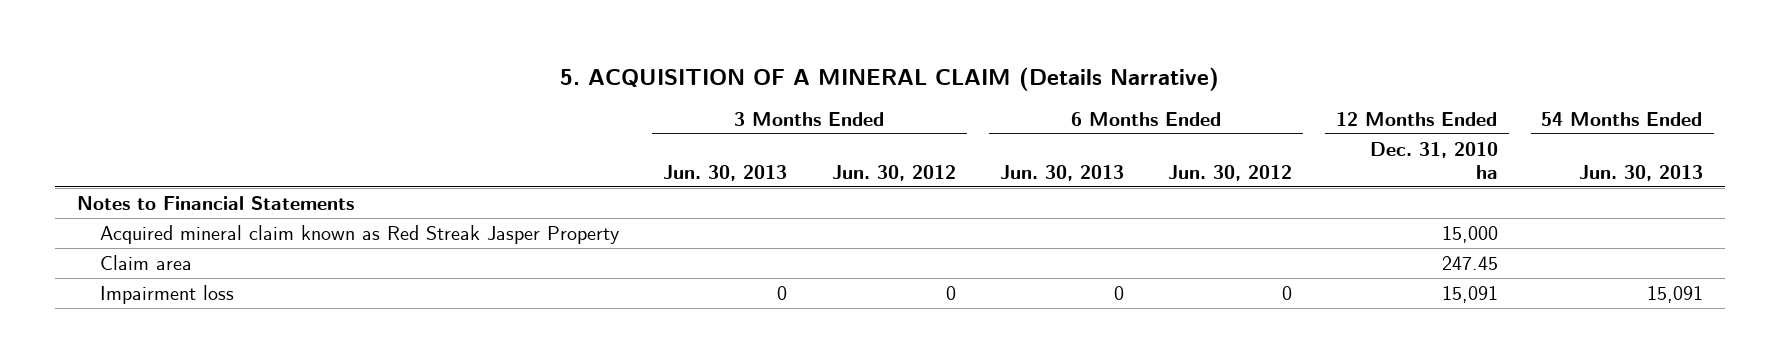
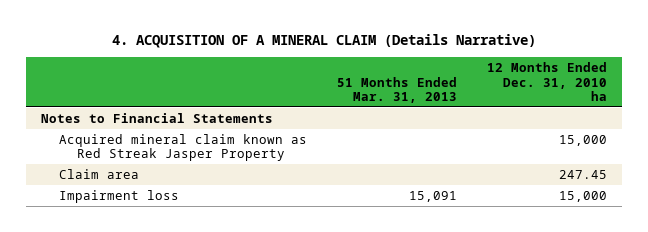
- 5. ACQUISITION OF A MINERAL CLAIM (Details Narrative)
+ 4. ACQUISITION OF A MINERAL CLAIM (Details Narrative)
- | 3 Months Ended Jun. 30, 2013 | 3 Months Ended Jun. 30, 2012 | 6 Months Ended Jun. 30, 2013 | 6 Months Ended Jun. 30, 2012 | 12 Months Ended Dec. 31, 2010 ha | 54 Months Ended Jun. 30, 2013
+ | 51 Months Ended Mar. 31, 2013 | 12 Months Ended Dec. 31, 2010 ha
- Impairment loss | 0 | 0 | 0 | 0 | 15,091 | 15,091
+ Impairment loss | 15,091 | 15,000

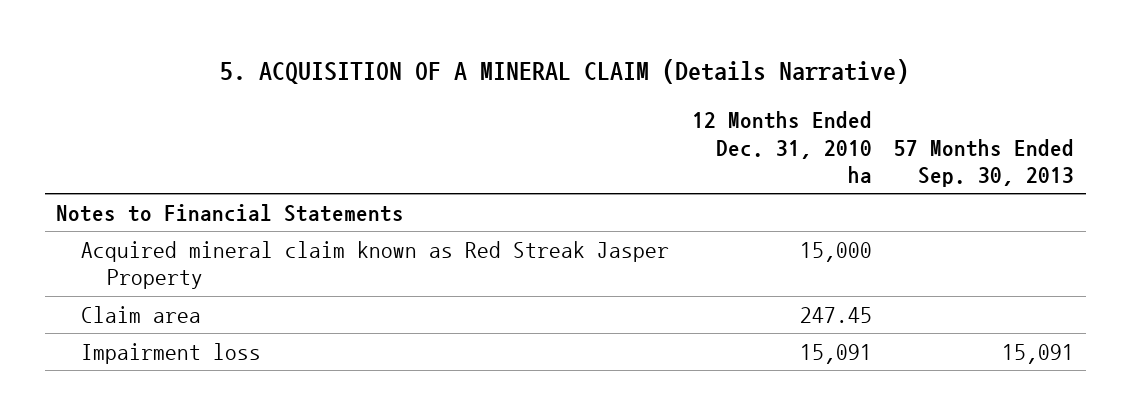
- 4. ACQUISITION OF A MINERAL CLAIM (Details Narrative)
+ 5. ACQUISITION OF A MINERAL CLAIM (Details Narrative)
- | 51 Months Ended Mar. 31, 2013 | 12 Months Ended Dec. 31, 2010 ha
+ | 12 Months Ended Dec. 31, 2010 ha | 57 Months Ended Sep. 30, 2013
- Impairment loss | 15,091 | 15,000
+ Impairment loss | 15,091 | 15,091

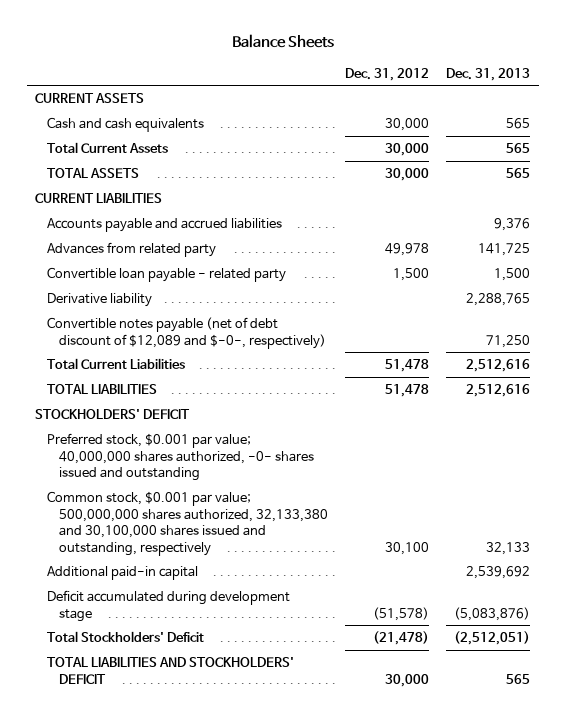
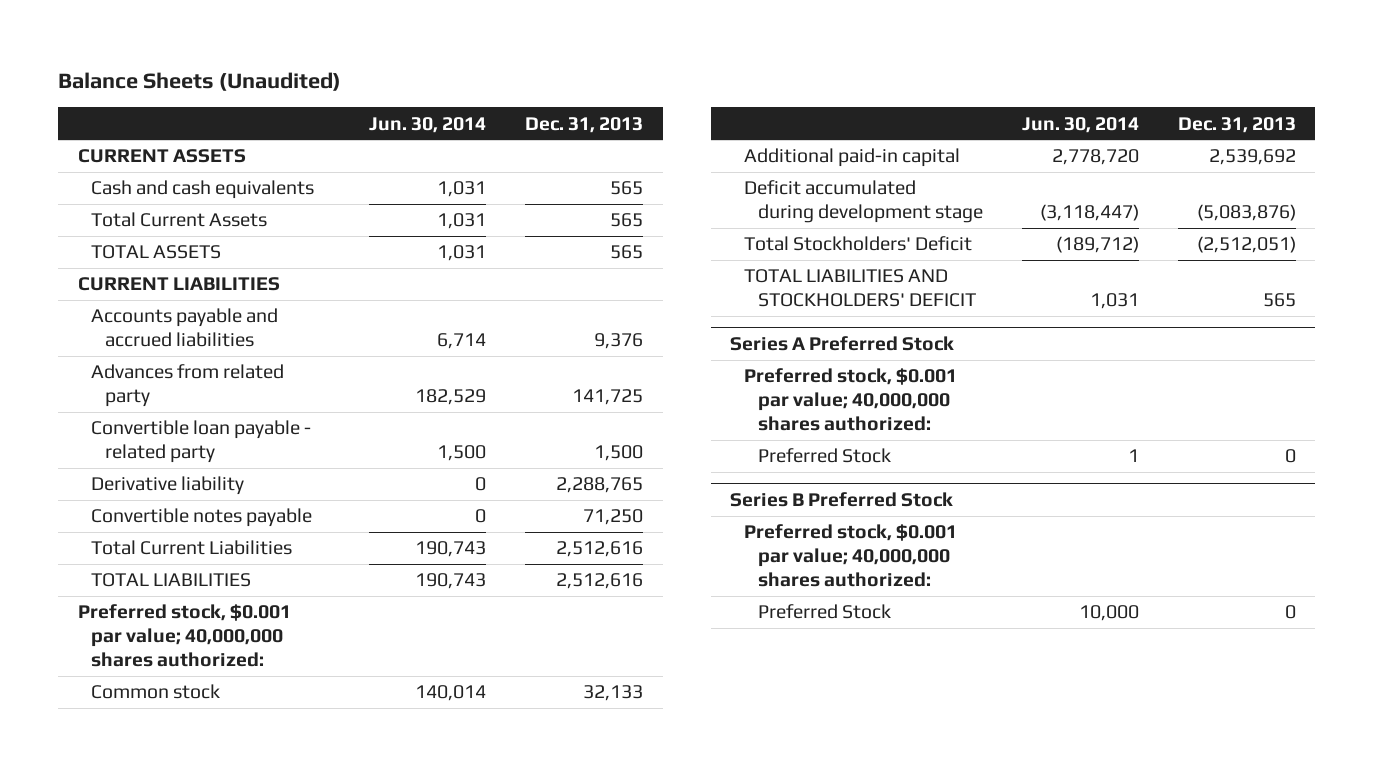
- Balance Sheets
+ Balance Sheets (Unaudited)
- | Dec. 31, 2012 | Dec. 31, 2013
+ | Jun. 30, 2014 | Dec. 31, 2013
- Convertible notes payable (net of debt discount of $12,089 and $-0-, respectively) | | 71,250
+ Convertible notes payable | 0 | 71,250
- STOCKHOLDERS' DEFICIT
- Preferred stock, $0.001 par value; 40,000,000 shares authorized, -0- shares issued and outstanding
- Common stock, $0.001 par value; 500,000,000 shares authorized, 32,133,380 and 30,100,000 shares issued and outstanding, respectively | 30,100 | 32,133
+ Preferred stock, $0.001 par value; 40,000,000 shares authorized:
+ Common stock | 140,014 | 32,133
+ Series A Preferred Stock
+ Preferred stock, $0.001 par value; 40,000,000 shares authorized:
+ Preferred Stock | 1 | 0
+ Series B Preferred Stock
+ Preferred stock, $0.001 par value; 40,000,000 shares authorized:
+ Preferred Stock | 10,000 | 0

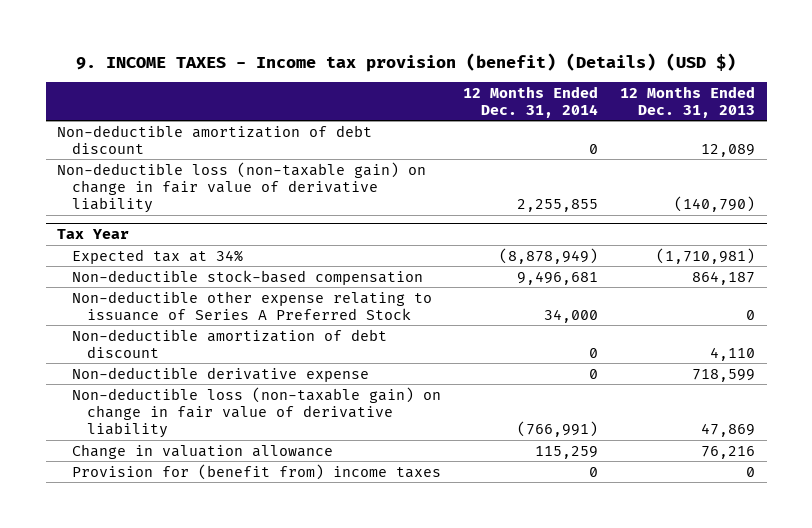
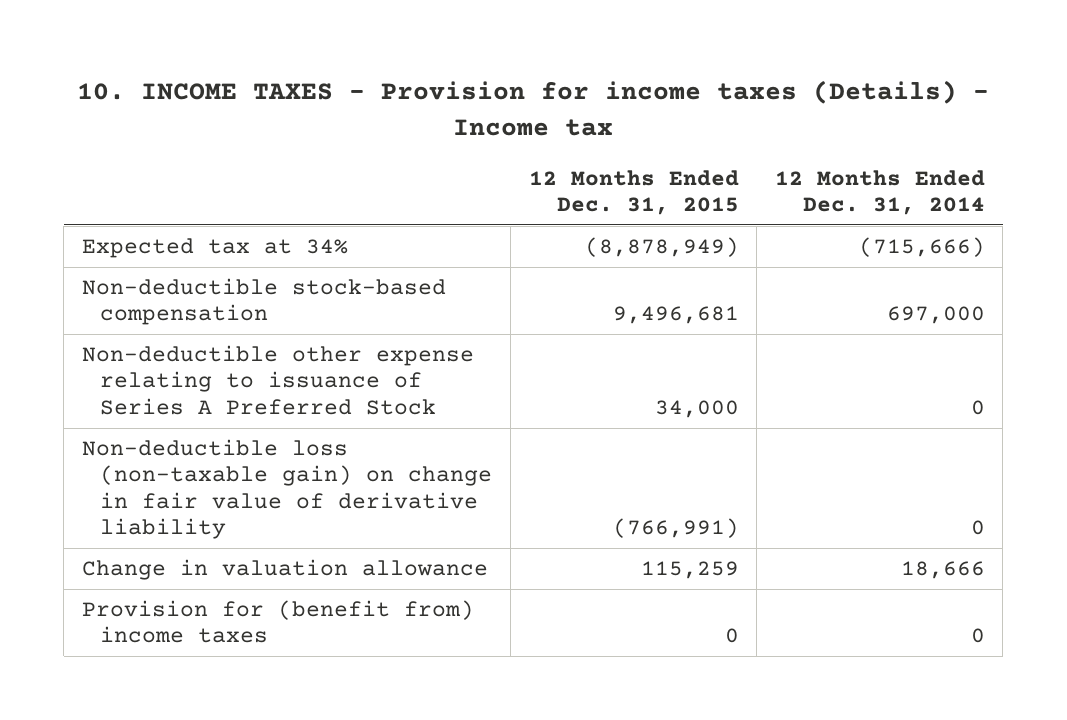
- 9. INCOME TAXES - Income tax provision (benefit) (Details) (USD $)
+ 10. INCOME TAXES - Provision for income taxes (Details) - Income tax
- | 12 Months Ended Dec. 31, 2014 | 12 Months Ended Dec. 31, 2013
+ | 12 Months Ended Dec. 31, 2015 | 12 Months Ended Dec. 31, 2014
- Non-deductible amortization of debt discount | 0 | 12,089
- Non-deductible loss (non-taxable gain) on change in fair value of derivative liability | 2,255,855 | (140,790)
- Tax Year
- Expected tax at 34% | (8,878,949) | (1,710,981)
- Non-deductible stock-based compensation | 9,496,681 | 864,187
- Non-deductible other expense relating to issuance of Series A Preferred Stock | 34,000 | 0
- Non-deductible amortization of debt discount | 0 | 4,110
- Non-deductible derivative expense | 0 | 718,599
- Non-deductible loss (non-taxable gain) on change in fair value of derivative liability | (766,991) | 47,869
- Change in valuation allowance | 115,259 | 76,216
+ Expected tax at 34% | (8,878,949) | (715,666)
+ Non-deductible stock-based compensation | 9,496,681 | 697,000
+ Non-deductible other expense relating to issuance of Series A Preferred Stock | 34,000 | 0
+ Non-deductible loss (non-taxable gain) on change in fair value of derivative liability | (766,991) | 0
+ Change in valuation allowance | 115,259 | 18,666

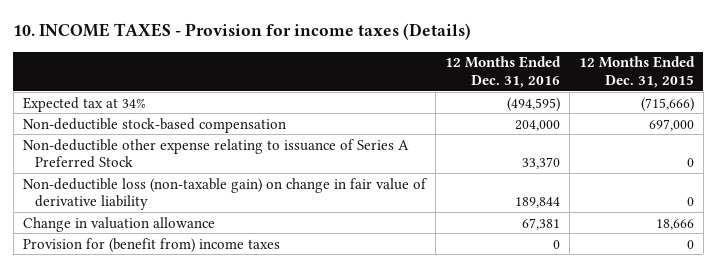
- 10. INCOME TAXES - Provision for income taxes (Details) - Income tax
+ 10. INCOME TAXES - Provision for income taxes (Details)
- | 12 Months Ended Dec. 31, 2015 | 12 Months Ended Dec. 31, 2014
+ | 12 Months Ended Dec. 31, 2016 | 12 Months Ended Dec. 31, 2015
- Expected tax at 34% | (8,878,949) | (715,666)
- Non-deductible stock-based compensation | 9,496,681 | 697,000
- Non-deductible other expense relating to issuance of Series A Preferred Stock | 34,000 | 0
- Non-deductible loss (non-taxable gain) on change in fair value of derivative liability | (766,991) | 0
- Change in valuation allowance | 115,259 | 18,666
+ Expected tax at 34% | (494,595) | (715,666)
+ Non-deductible stock-based compensation | 204,000 | 697,000
+ Non-deductible other expense relating to issuance of Series A Preferred Stock | 33,370 | 0
+ Non-deductible loss (non-taxable gain) on change in fair value of derivative liability | 189,844 | 0
+ Change in valuation allowance | 67,381 | 18,666

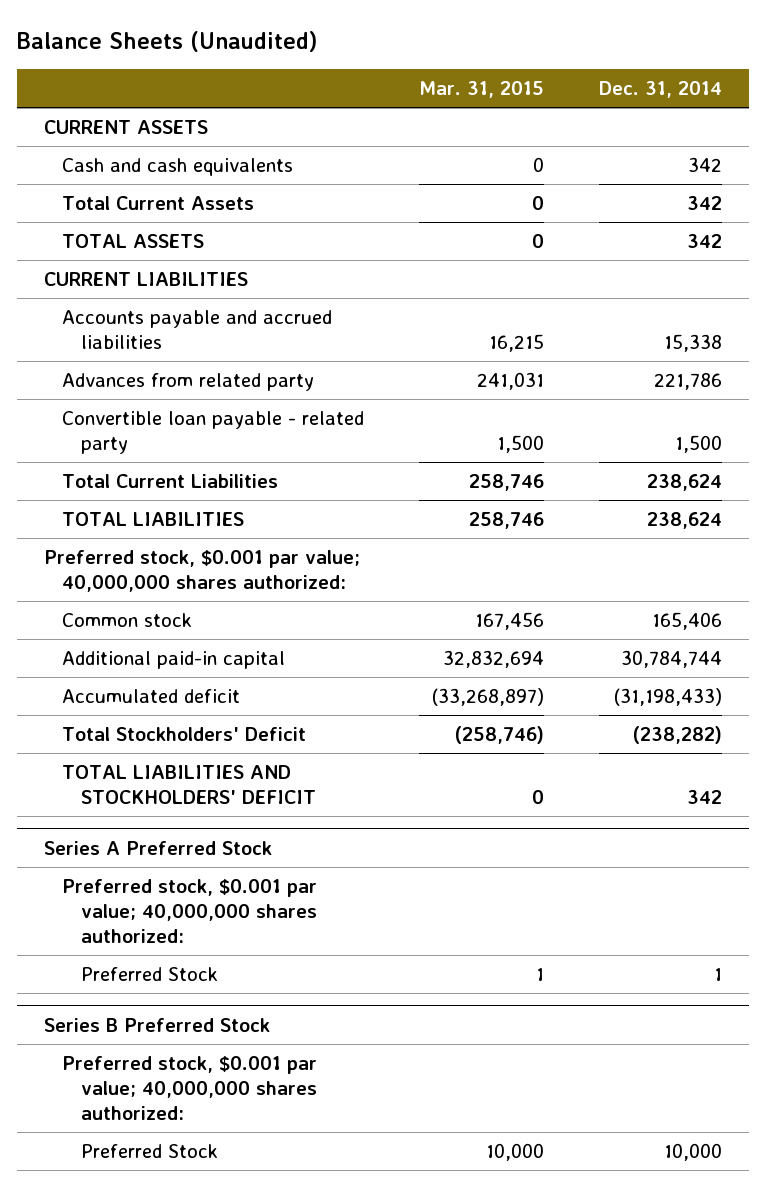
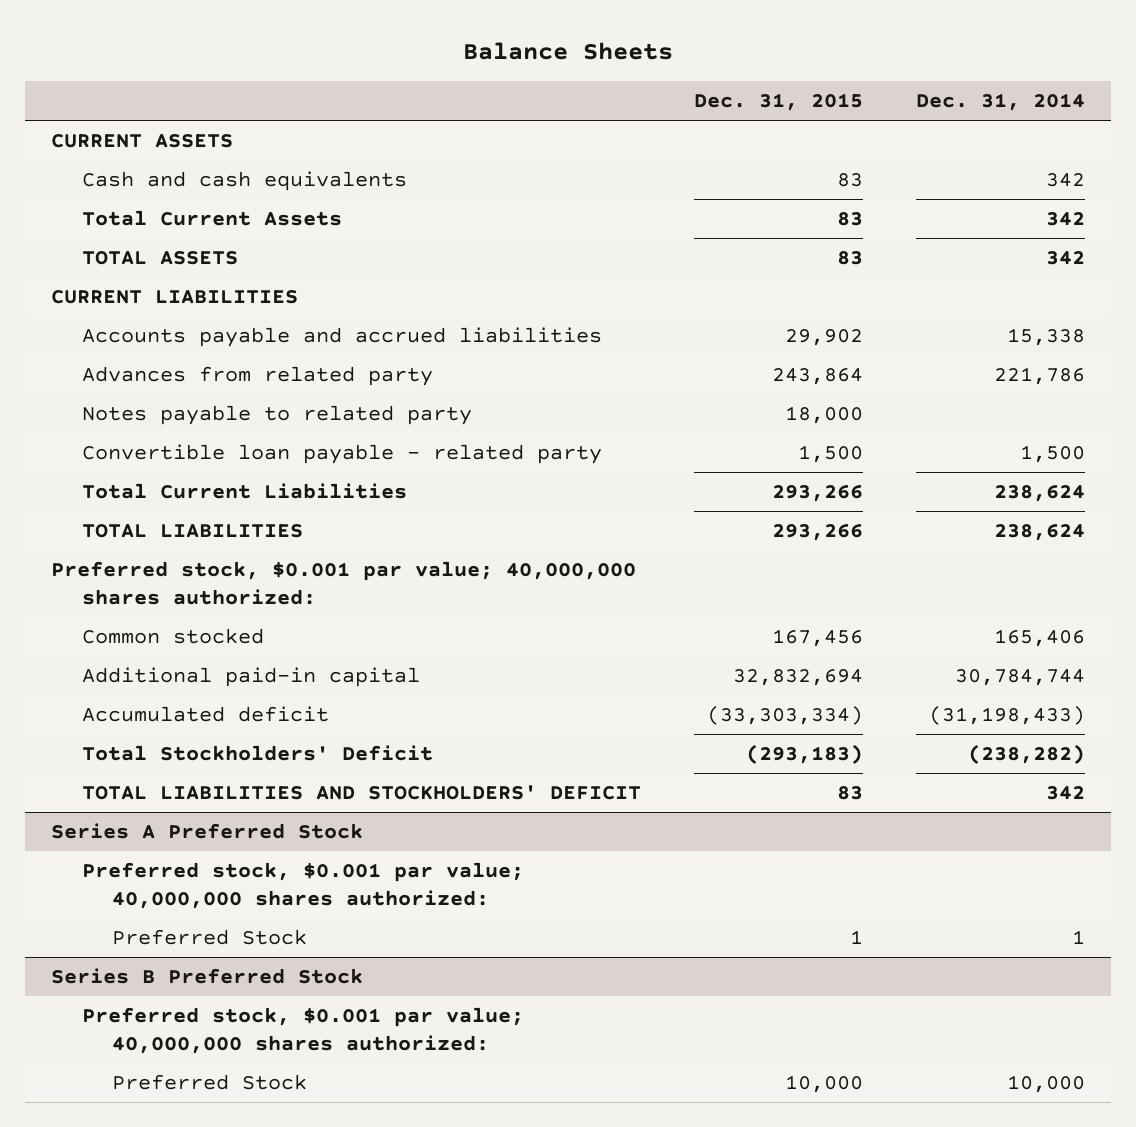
- Balance Sheets (Unaudited)
+ Balance Sheets
- | Mar. 31, 2015 | Dec. 31, 2014
+ | Dec. 31, 2015 | Dec. 31, 2014
+ Notes payable to related party | 18,000 |
- Common stock | 167,456 | 165,406
+ Common stocked | 167,456 | 165,406

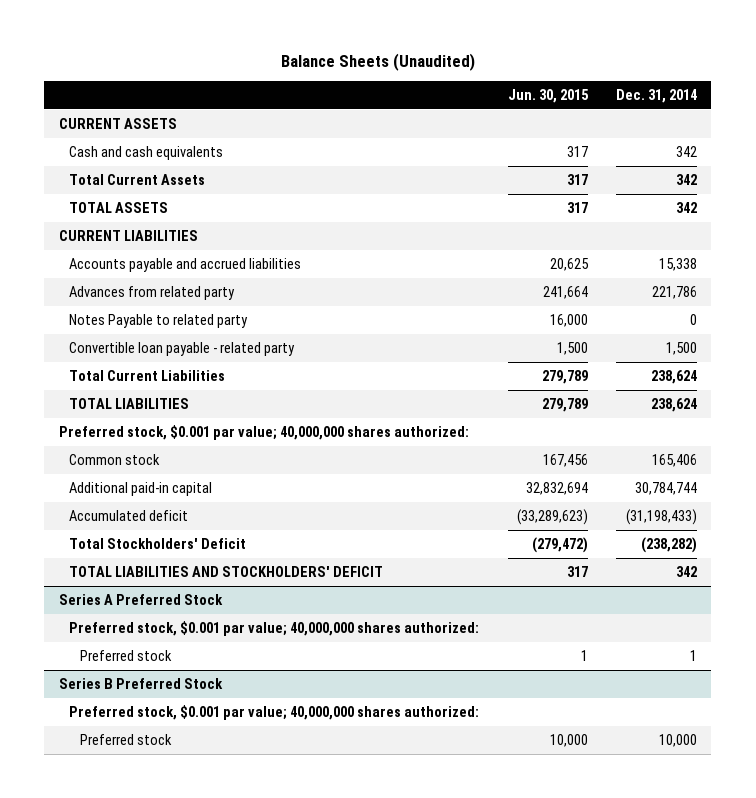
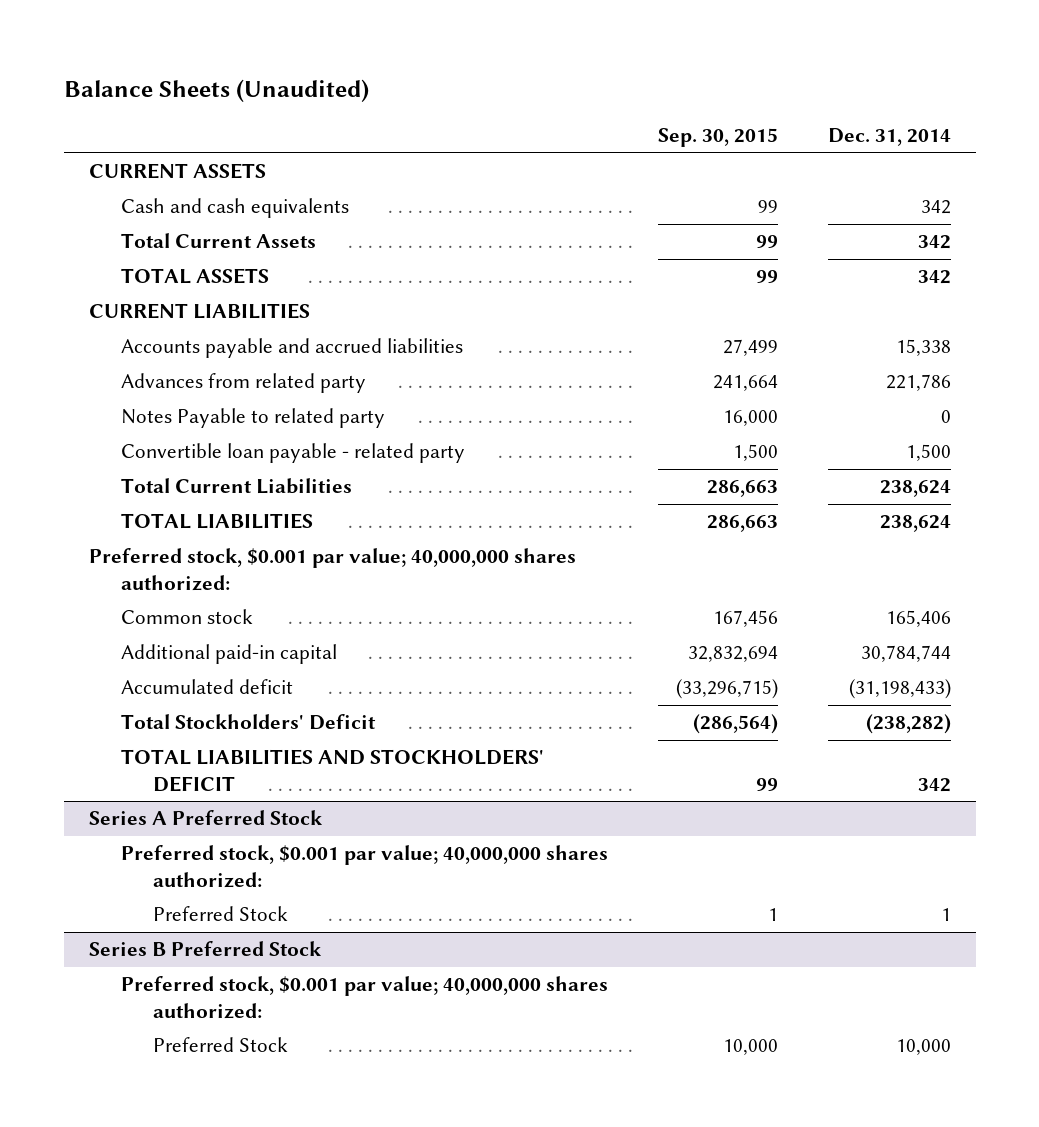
- | Jun. 30, 2015 | Dec. 31, 2014
+ | Sep. 30, 2015 | Dec. 31, 2014
@ Series A Preferred Stock
- Preferred stock | 1 | 1
+ Preferred Stock | 1 | 1
@ Series B Preferred Stock
- Preferred stock | 10,000 | 10,000
+ Preferred Stock | 10,000 | 10,000

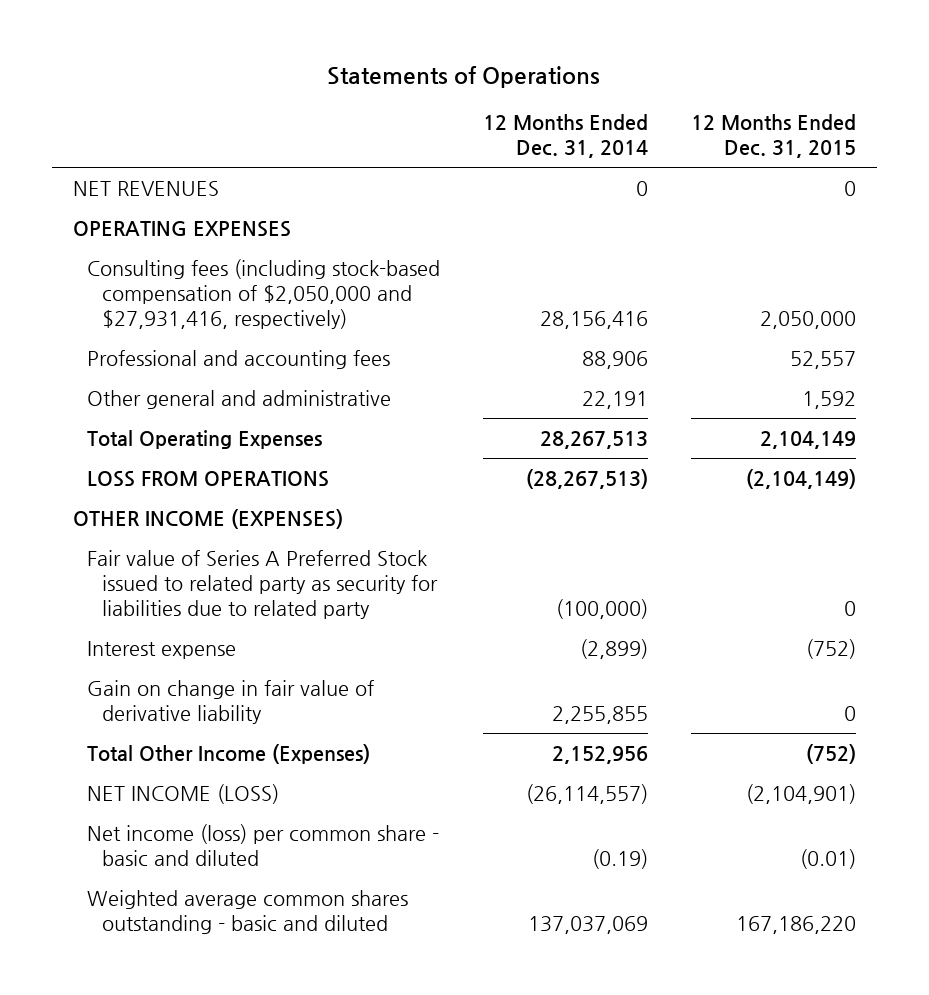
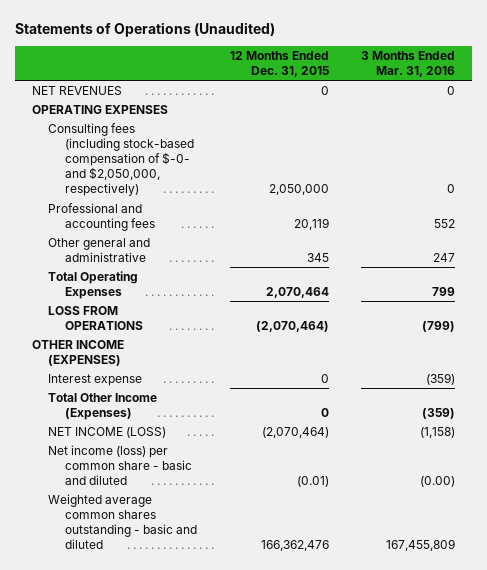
- Statements of Operations
+ Statements of Operations (Unaudited)
- | 12 Months Ended Dec. 31, 2014 | 12 Months Ended Dec. 31, 2015
+ | 12 Months Ended Dec. 31, 2015 | 3 Months Ended Mar. 31, 2016
- Consulting fees (including stock-based compensation of $2,050,000 and $27,931,416, respectively) | 28,156,416 | 2,050,000
- Professional and accounting fees | 88,906 | 52,557
- Other general and administrative | 22,191 | 1,592
- Total Operating Expenses | 28,267,513 | 2,104,149
- LOSS FROM OPERATIONS | (28,267,513) | (2,104,149)
+ Consulting fees (including stock-based compensation of $-0- and $2,050,000, respectively) | 2,050,000 | 0
+ Professional and accounting fees | 20,119 | 552
+ Other general and administrative | 345 | 247
+ Total Operating Expenses | 2,070,464 | 799
+ LOSS FROM OPERATIONS | (2,070,464) | (799)
- Fair value of Series A Preferred Stock issued to related party as security for liabilities due to related party | (100,000) | 0
- Interest expense | (2,899) | (752)
- Gain on change in fair value of derivative liability | 2,255,855 | 0
- Total Other Income (Expenses) | 2,152,956 | (752)
- NET INCOME (LOSS) | (26,114,557) | (2,104,901)
+ Interest expense | 0 | (359)
+ Total Other Income (Expenses) | 0 | (359)
+ NET INCOME (LOSS) | (2,070,464) | (1,158)
- Weighted average common shares outstanding - basic and diluted | 137,037,069 | 167,186,220
+ Weighted average common shares outstanding - basic and diluted | 166,362,476 | 167,455,809

